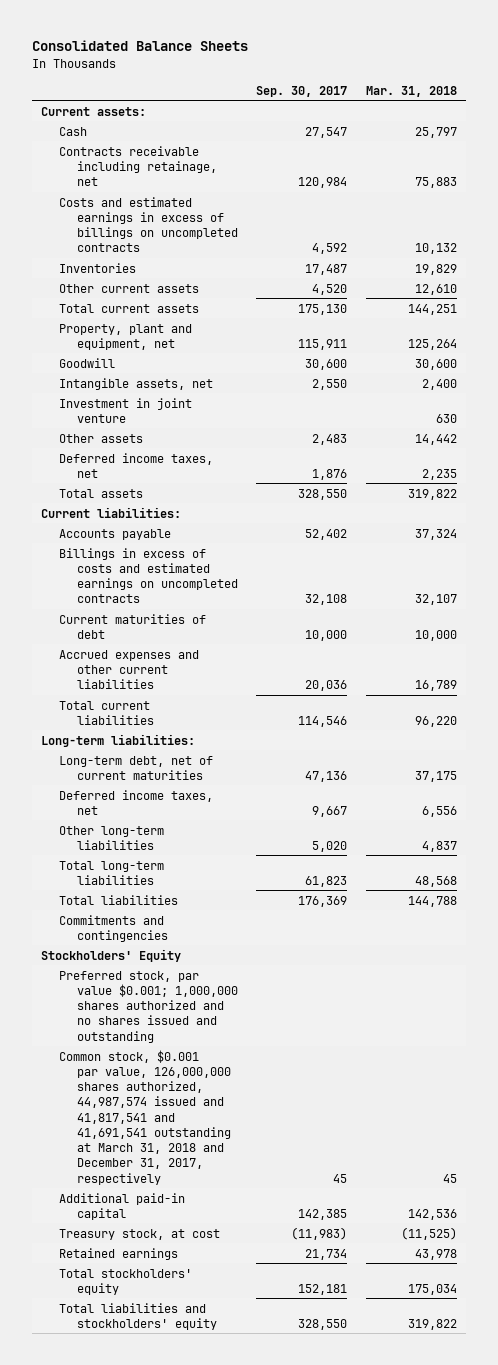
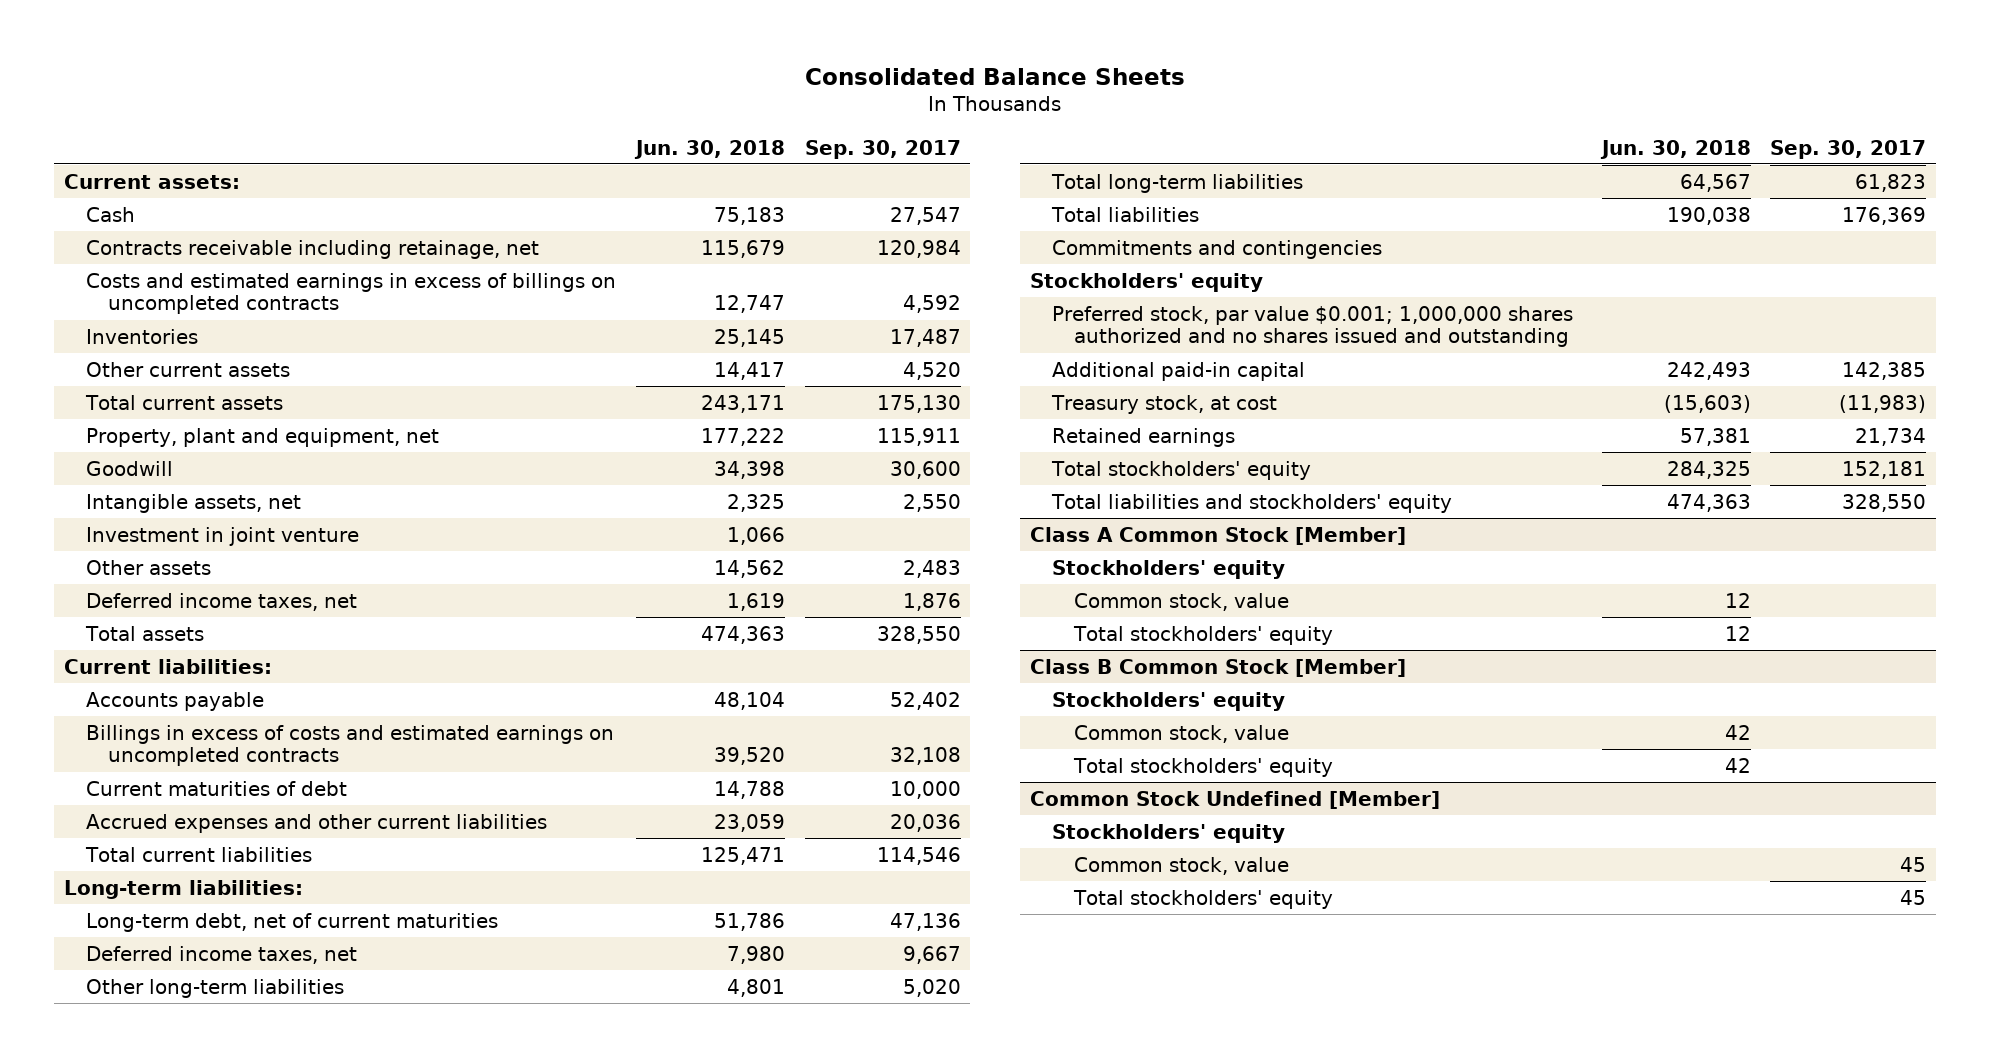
- | Sep. 30, 2017 | Mar. 31, 2018
+ | Jun. 30, 2018 | Sep. 30, 2017
- Stockholders' Equity
+ Stockholders' equity
- Common stock, $0.001 par value, 126,000,000 shares authorized, 44,987,574 issued and 41,817,541 and 41,691,541 outstanding at March 31, 2018 and December 31, 2017, respectively | 45 | 45
+ Class A Common Stock [Member]
+ Stockholders' equity
+ Common stock, value | 12 |
+ Total stockholders' equity | 12 |
+ Class B Common Stock [Member]
+ Stockholders' equity
+ Common stock, value | 42 |
+ Total stockholders' equity | 42 |
+ Common Stock Undefined [Member]
+ Stockholders' equity
+ Common stock, value | | 45
+ Total stockholders' equity | | 45

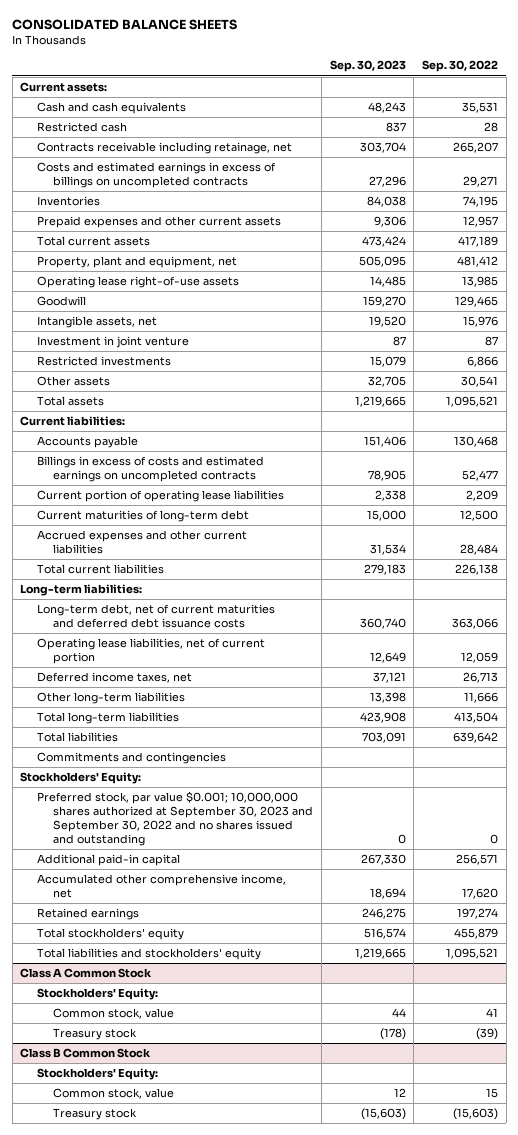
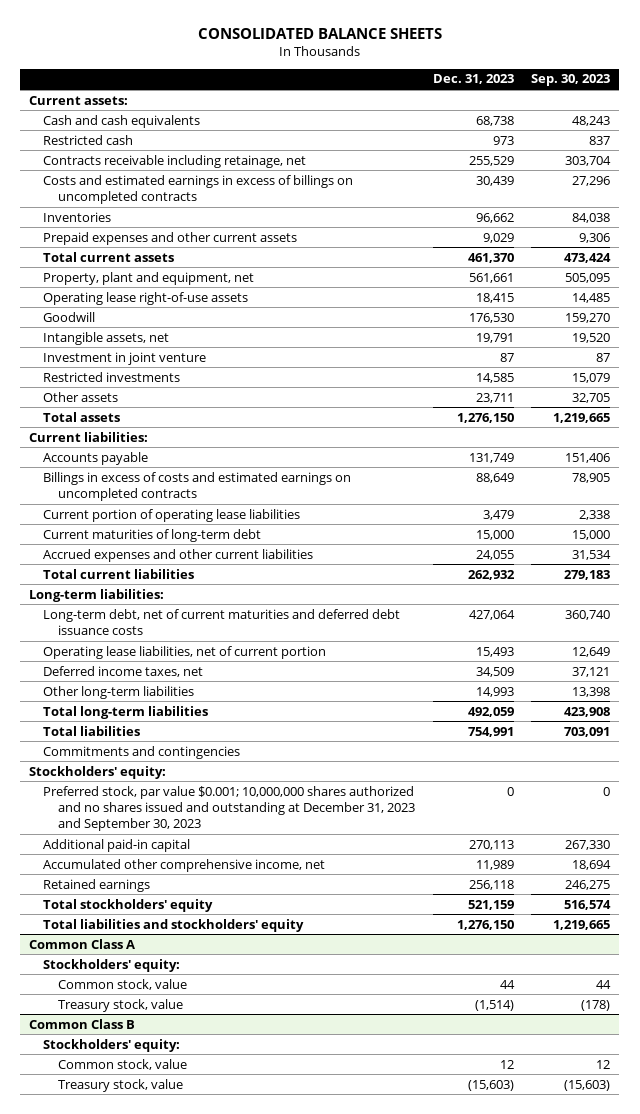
- | Sep. 30, 2023 | Sep. 30, 2022
+ | Dec. 31, 2023 | Sep. 30, 2023
- Stockholders' Equity:
- Preferred stock, par value $0.001; 10,000,000 shares authorized at September 30, 2023 and September 30, 2022 and no shares issued and outstanding | 0 | 0
+ Stockholders' equity:
+ Preferred stock, par value $0.001; 10,000,000 shares authorized and no shares issued and outstanding at December 31, 2023 and September 30, 2023 | 0 | 0
- Class A Common Stock
- Stockholders' Equity:
+ Common Class A
+ Stockholders' equity:
- Treasury stock | (178) | (39)
- Class B Common Stock
- Stockholders' Equity:
+ Treasury stock, value | (1,514) | (178)
+ Common Class B
+ Stockholders' equity:
- Treasury stock | (15,603) | (15,603)
+ Treasury stock, value | (15,603) | (15,603)

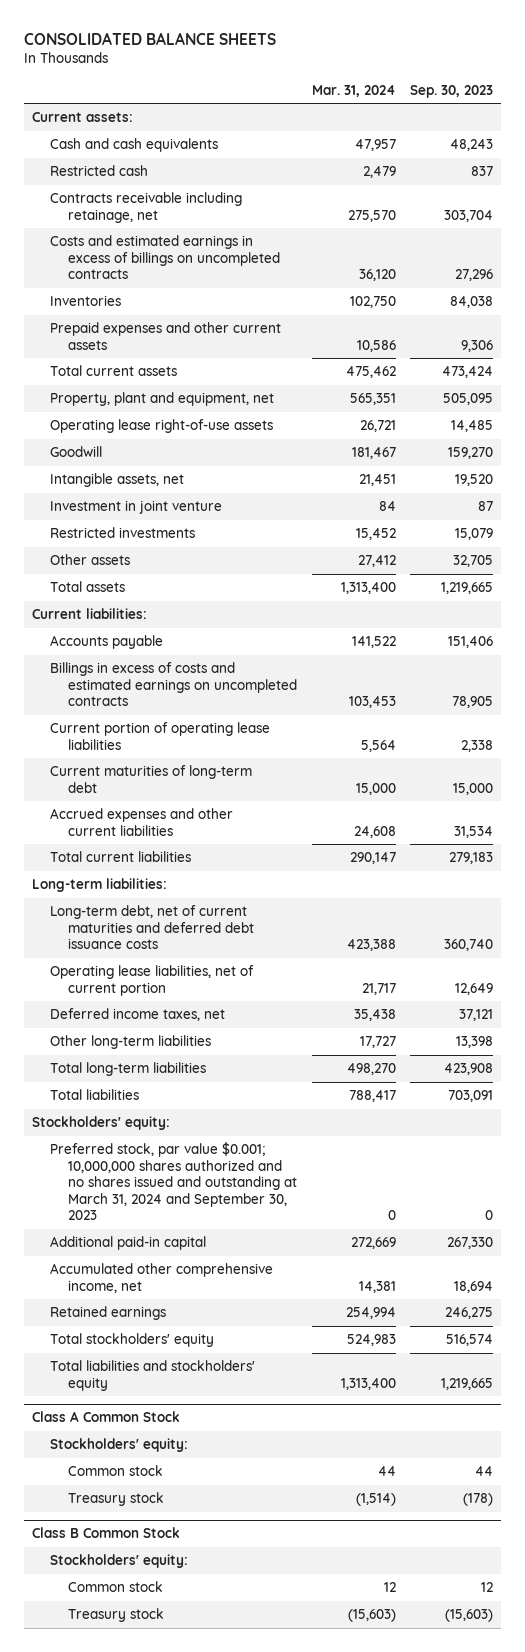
- | Dec. 31, 2023 | Sep. 30, 2023
+ | Mar. 31, 2024 | Sep. 30, 2023
- Commitments and contingencies
- Preferred stock, par value $0.001; 10,000,000 shares authorized and no shares issued and outstanding at December 31, 2023 and September 30, 2023 | 0 | 0
+ Preferred stock, par value $0.001; 10,000,000 shares authorized and no shares issued and outstanding at March 31, 2024 and September 30, 2023 | 0 | 0
- Common Class A
+ Class A Common Stock
- Common stock, value | 44 | 44
- Treasury stock, value | (1,514) | (178)
- Common Class B
+ Common stock | 44 | 44
+ Treasury stock | (1,514) | (178)
+ Class B Common Stock
- Common stock, value | 12 | 12
- Treasury stock, value | (15,603) | (15,603)
+ Common stock | 12 | 12
+ Treasury stock | (15,603) | (15,603)

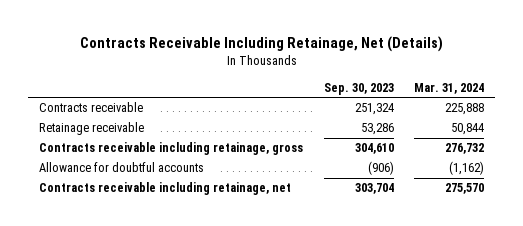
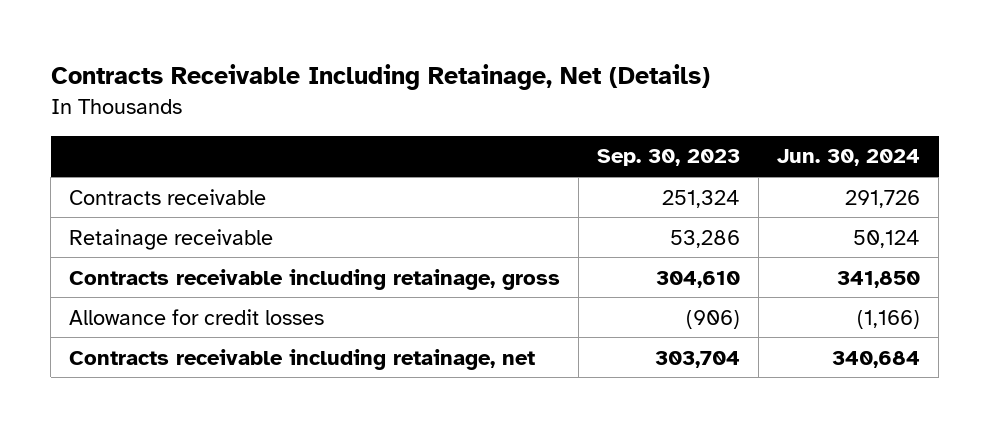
- | Sep. 30, 2023 | Mar. 31, 2024
+ | Sep. 30, 2023 | Jun. 30, 2024
- Allowance for doubtful accounts | (906) | (1,162)
+ Allowance for credit losses | (906) | (1,166)

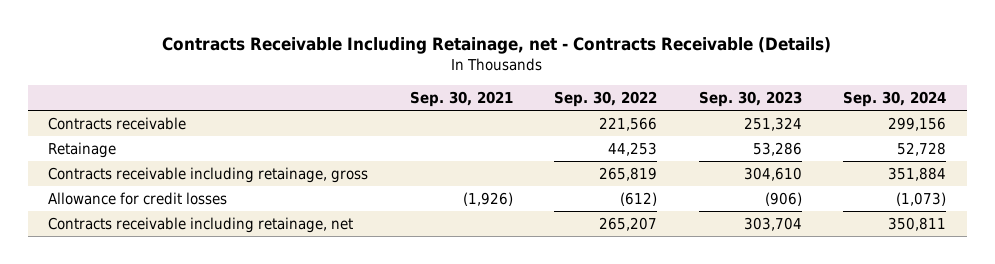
- Contracts Receivable Including Retainage, Net (Details)
+ Contracts Receivable Including Retainage, net - Contracts Receivable (Details)
- | Sep. 30, 2023 | Jun. 30, 2024
+ | Sep. 30, 2021 | Sep. 30, 2022 | Sep. 30, 2023 | Sep. 30, 2024
- Retainage receivable | 53,286 | 50,124
+ Retainage | | 44,253 | 53,286 | 52,728

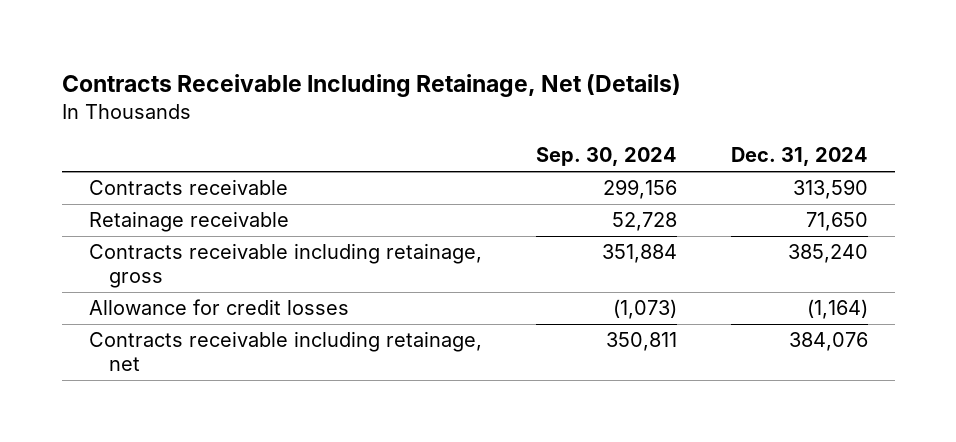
- Contracts Receivable Including Retainage, net - Contracts Receivable (Details)
+ Contracts Receivable Including Retainage, Net (Details)
- | Sep. 30, 2021 | Sep. 30, 2022 | Sep. 30, 2023 | Sep. 30, 2024
+ | Sep. 30, 2024 | Dec. 31, 2024
- Retainage | | 44,253 | 53,286 | 52,728
+ Retainage receivable | 52,728 | 71,650

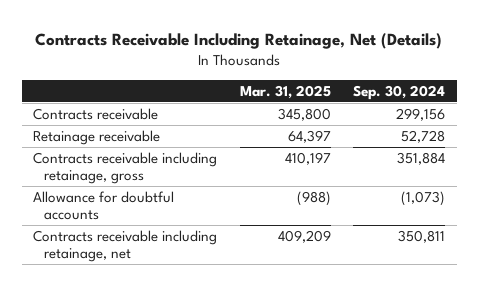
- | Sep. 30, 2024 | Dec. 31, 2024
+ | Mar. 31, 2025 | Sep. 30, 2024
- Allowance for credit losses | (1,073) | (1,164)
+ Allowance for doubtful accounts | (988) | (1,073)

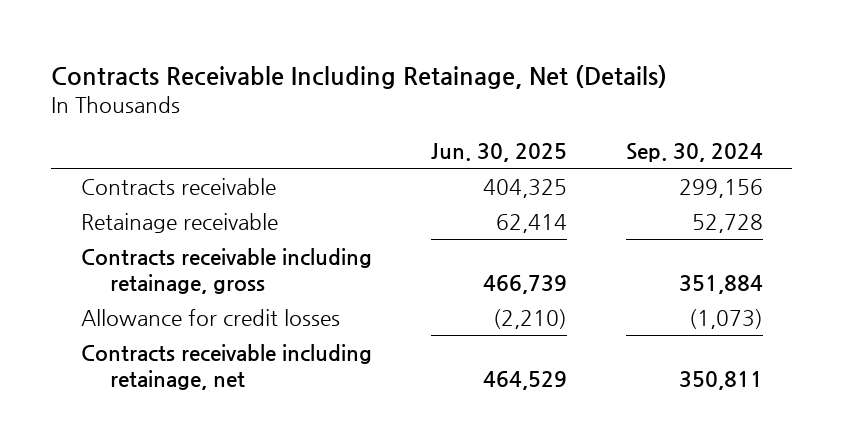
- | Mar. 31, 2025 | Sep. 30, 2024
+ | Jun. 30, 2025 | Sep. 30, 2024
- Allowance for doubtful accounts | (988) | (1,073)
+ Allowance for credit losses | (2,210) | (1,073)

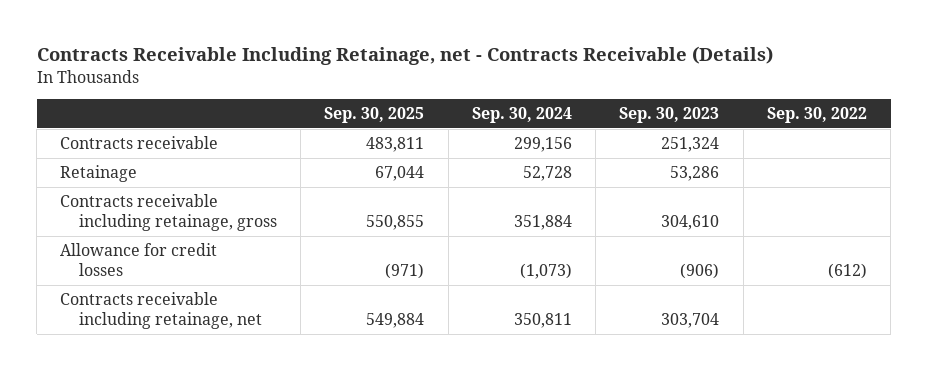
- Contracts Receivable Including Retainage, Net (Details)
+ Contracts Receivable Including Retainage, net - Contracts Receivable (Details)
- | Jun. 30, 2025 | Sep. 30, 2024
+ | Sep. 30, 2025 | Sep. 30, 2024 | Sep. 30, 2023 | Sep. 30, 2022
- Retainage receivable | 62,414 | 52,728
+ Retainage | 67,044 | 52,728 | 53,286 |

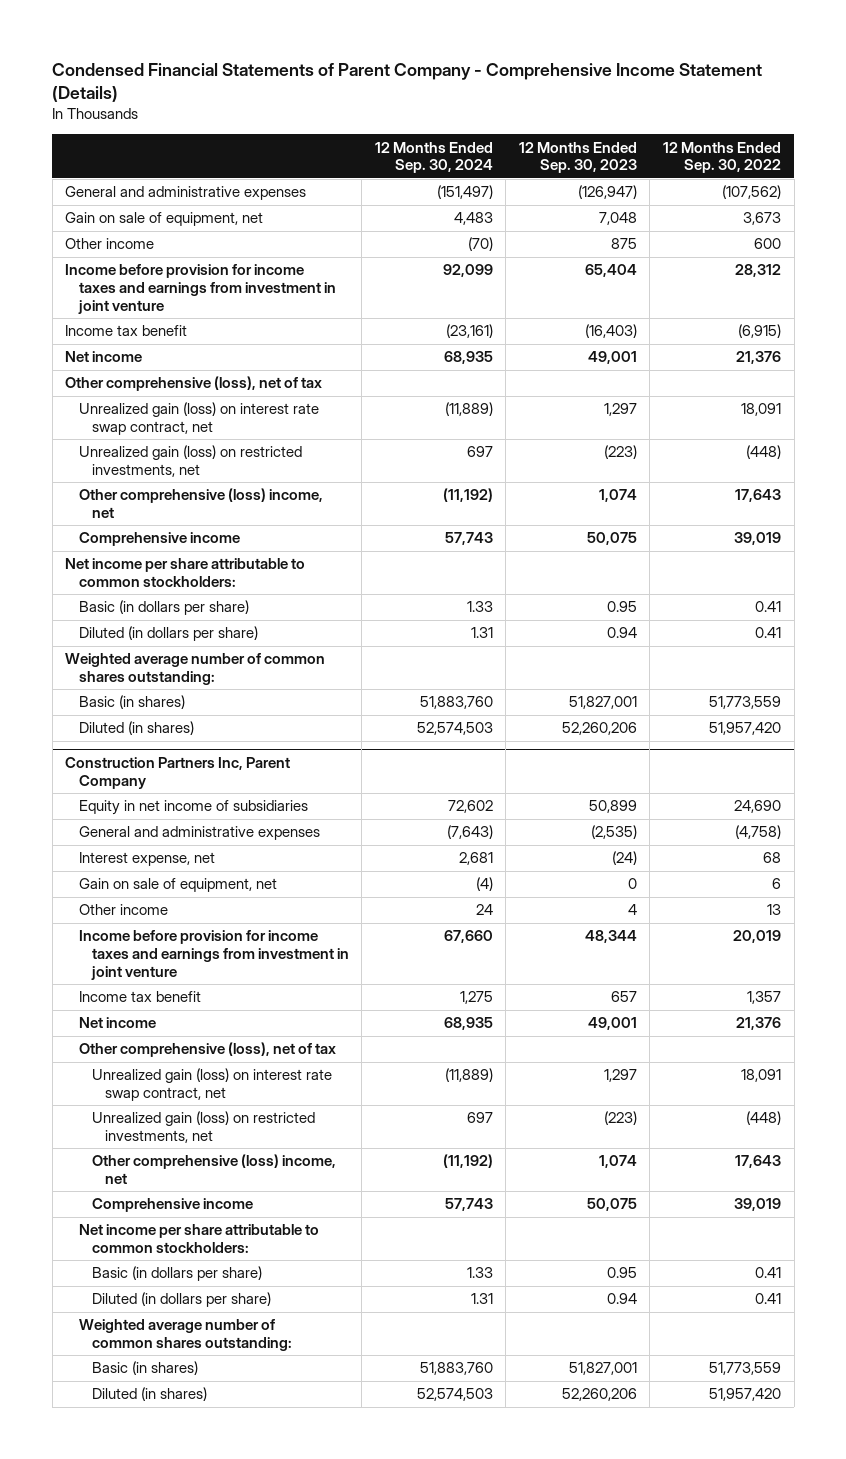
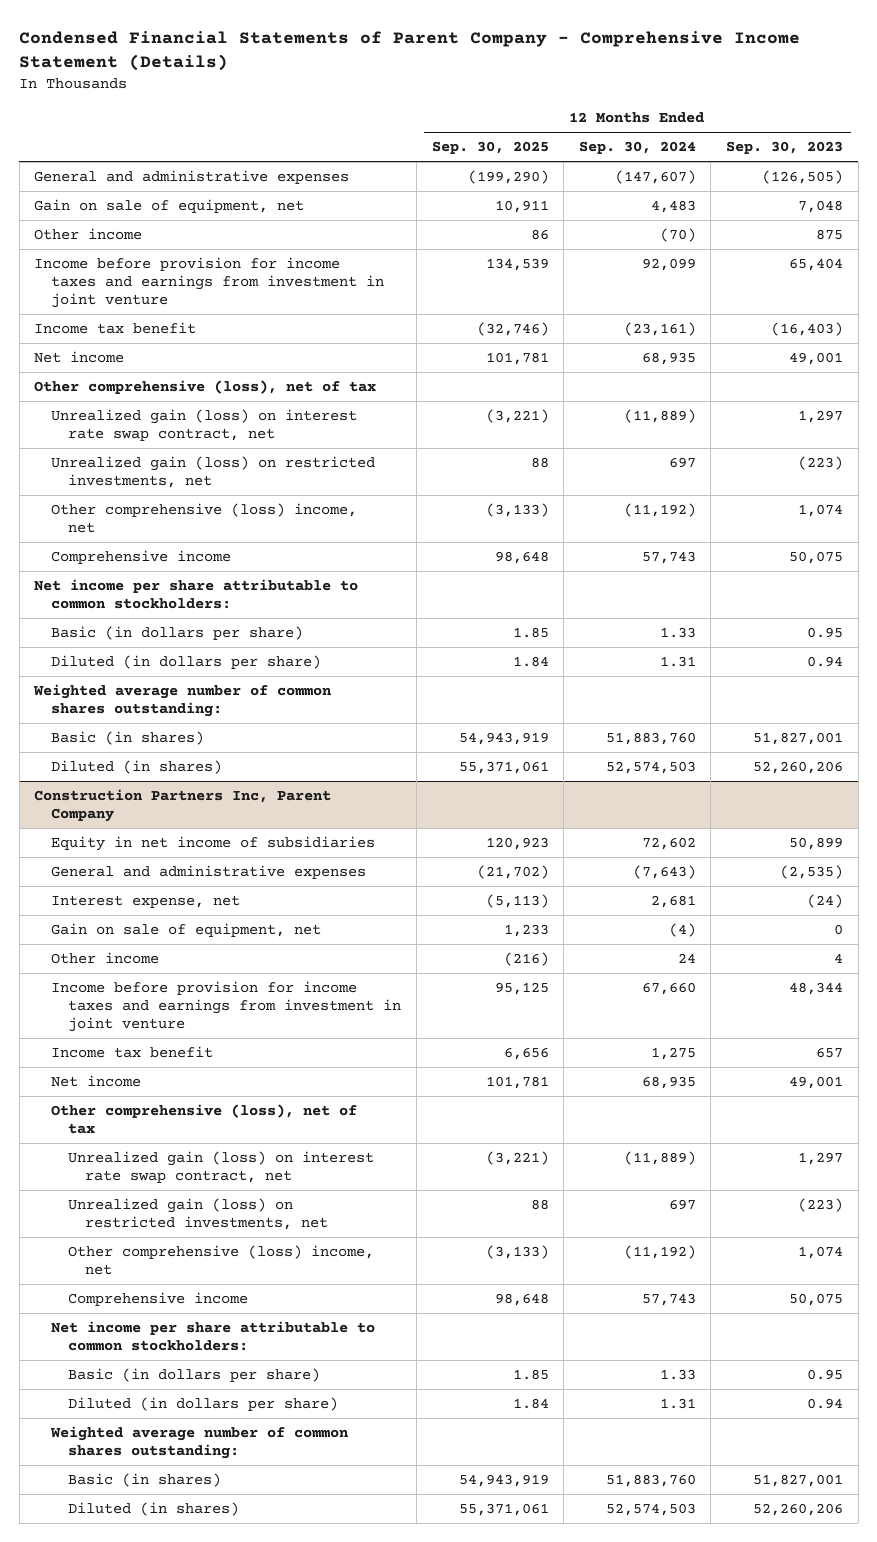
- | 12 Months Ended Sep. 30, 2024 | 12 Months Ended Sep. 30, 2023 | 12 Months Ended Sep. 30, 2022
+ | 12 Months Ended Sep. 30, 2025 | 12 Months Ended Sep. 30, 2024 | 12 Months Ended Sep. 30, 2023
- General and administrative expenses | (151,497) | (126,947) | (107,562)
+ General and administrative expenses | (199,290) | (147,607) | (126,505)

